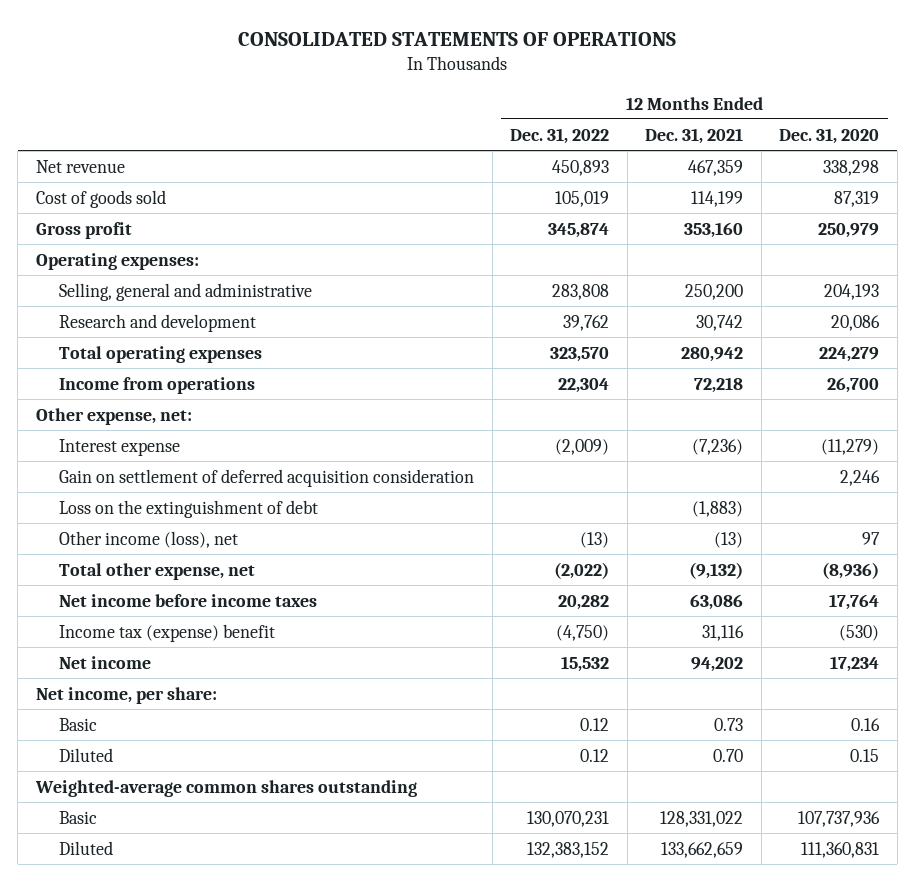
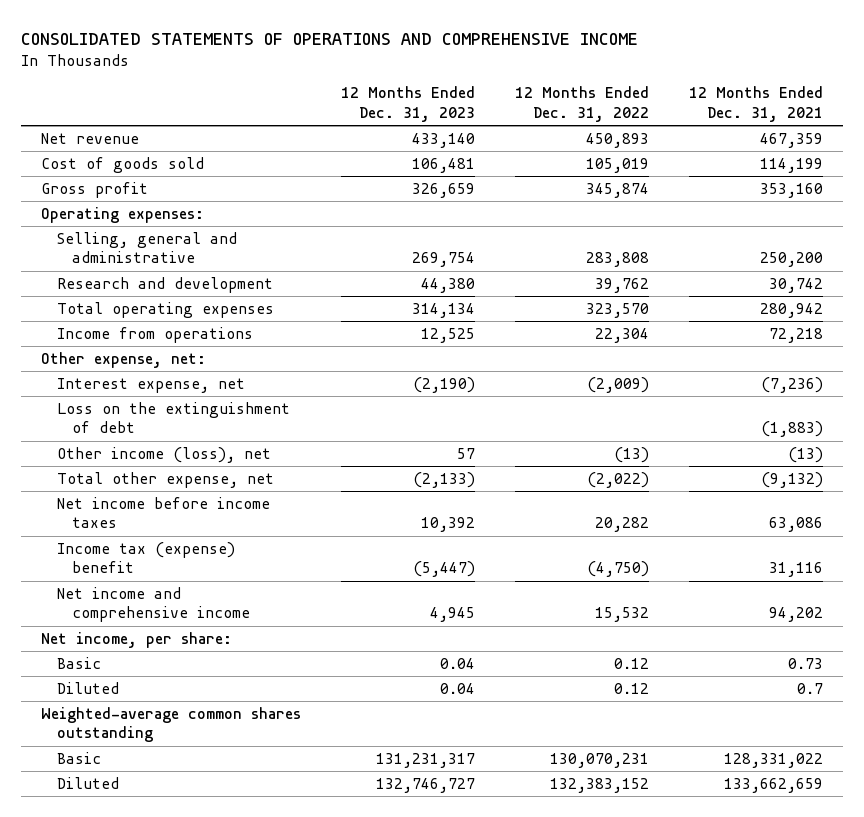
- CONSOLIDATED STATEMENTS OF OPERATIONS
+ CONSOLIDATED STATEMENTS OF OPERATIONS AND COMPREHENSIVE INCOME
- | 12 Months Ended Dec. 31, 2022 | 12 Months Ended Dec. 31, 2021 | 12 Months Ended Dec. 31, 2020
+ | 12 Months Ended Dec. 31, 2023 | 12 Months Ended Dec. 31, 2022 | 12 Months Ended Dec. 31, 2021
- Interest expense | (2,009) | (7,236) | (11,279)
- Gain on settlement of deferred acquisition consideration | | | 2,246
+ Interest expense, net | (2,190) | (2,009) | (7,236)
- Net income | 15,532 | 94,202 | 17,234
+ Net income and comprehensive income | 4,945 | 15,532 | 94,202
- Diluted | 0.12 | 0.70 | 0.15
+ Diluted | 0.04 | 0.12 | 0.7

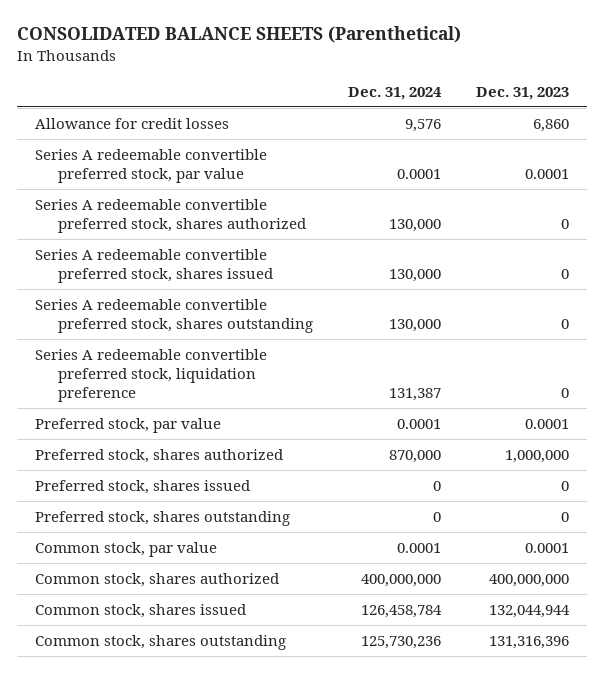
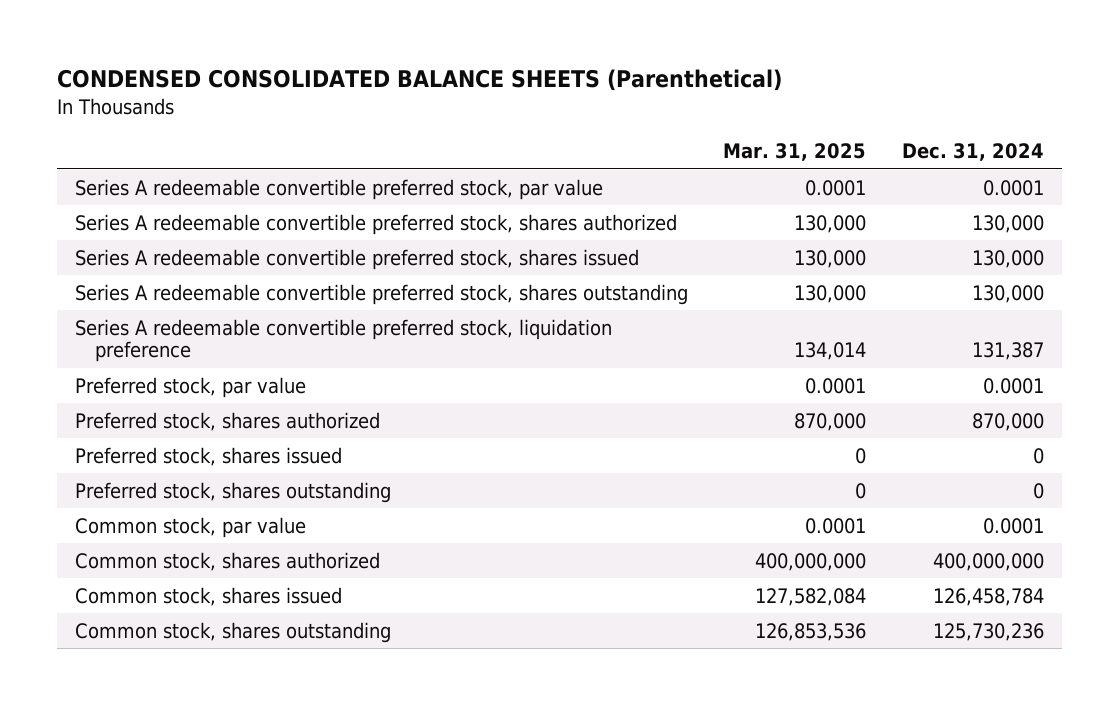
- CONSOLIDATED BALANCE SHEETS (Parenthetical)
+ CONDENSED CONSOLIDATED BALANCE SHEETS (Parenthetical)
- | Dec. 31, 2024 | Dec. 31, 2023
+ | Mar. 31, 2025 | Dec. 31, 2024
- Allowance for credit losses | 9,576 | 6,860

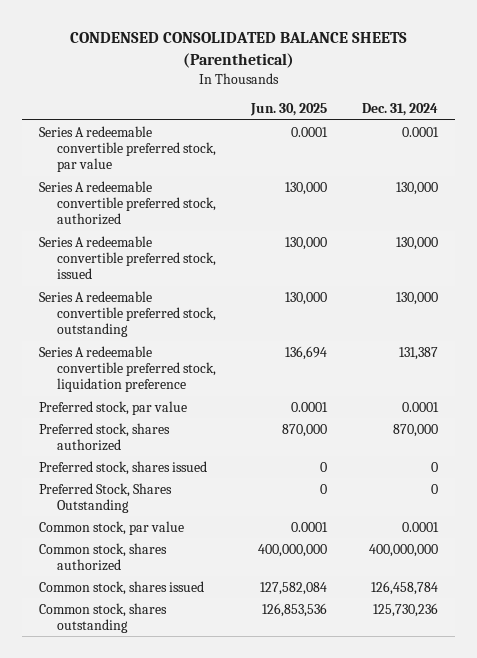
- | Mar. 31, 2025 | Dec. 31, 2024
+ | Jun. 30, 2025 | Dec. 31, 2024
- Series A redeemable convertible preferred stock, shares authorized | 130,000 | 130,000
- Series A redeemable convertible preferred stock, shares issued | 130,000 | 130,000
- Series A redeemable convertible preferred stock, shares outstanding | 130,000 | 130,000
+ Series A redeemable convertible preferred stock, authorized | 130,000 | 130,000
+ Series A redeemable convertible preferred stock, issued | 130,000 | 130,000
+ Series A redeemable convertible preferred stock, outstanding | 130,000 | 130,000
- Preferred stock, shares outstanding | 0 | 0
+ Preferred Stock, Shares Outstanding | 0 | 0

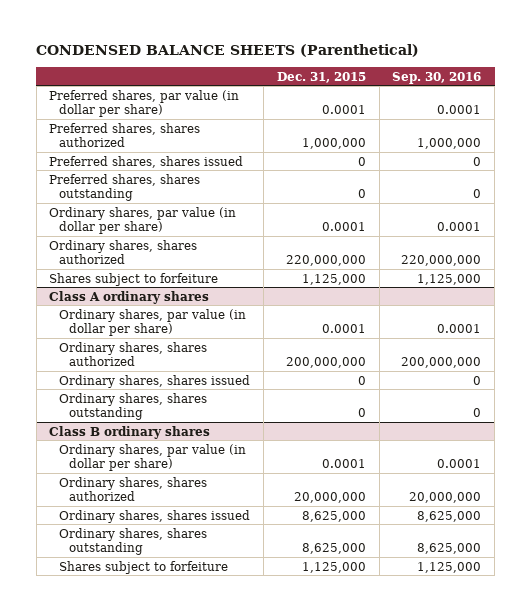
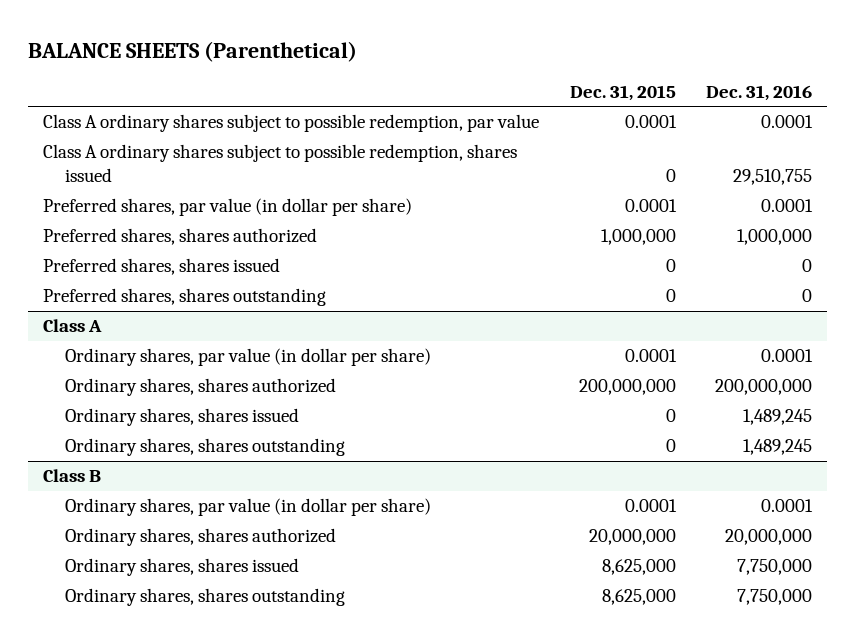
- CONDENSED BALANCE SHEETS (Parenthetical)
+ BALANCE SHEETS (Parenthetical)
- | Dec. 31, 2015 | Sep. 30, 2016
+ | Dec. 31, 2015 | Dec. 31, 2016
+ Class A ordinary shares subject to possible redemption, par value | 0.0001 | 0.0001
+ Class A ordinary shares subject to possible redemption, shares issued | 0 | 29,510,755
- Ordinary shares, par value (in dollar per share) | 0.0001 | 0.0001
- Ordinary shares, shares authorized | 220,000,000 | 220,000,000
- Shares subject to forfeiture | 1,125,000 | 1,125,000
- Class A ordinary shares
+ Class A
- Class B ordinary shares
+ Class B
- Shares subject to forfeiture | 1,125,000 | 1,125,000

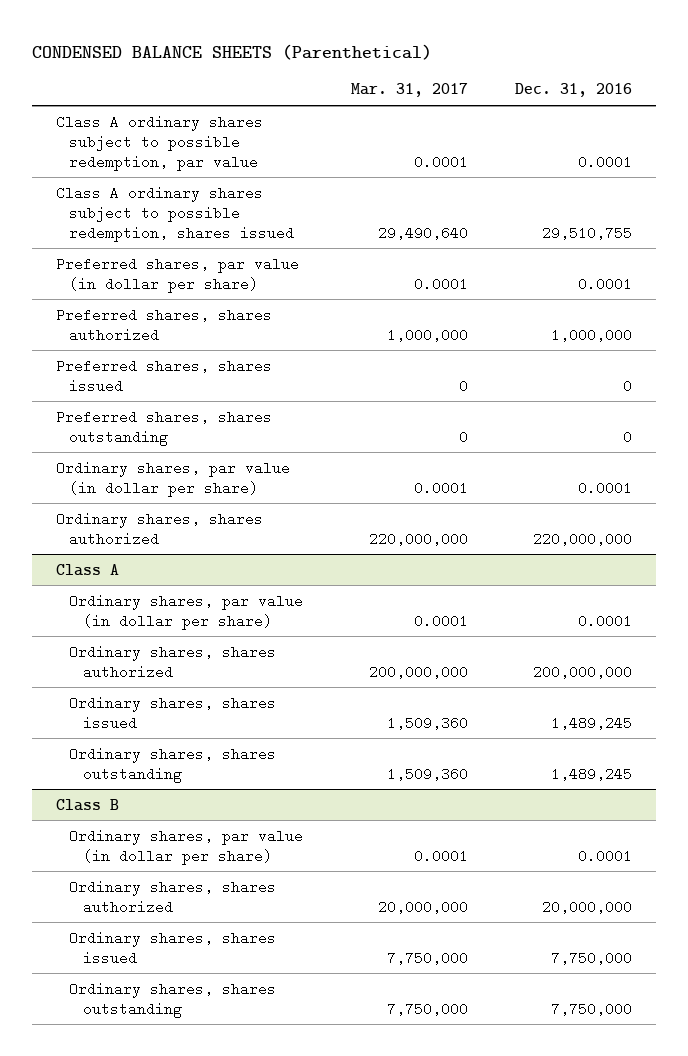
- BALANCE SHEETS (Parenthetical)
+ CONDENSED BALANCE SHEETS (Parenthetical)
- | Dec. 31, 2015 | Dec. 31, 2016
+ | Mar. 31, 2017 | Dec. 31, 2016
+ Ordinary shares, par value (in dollar per share) | 0.0001 | 0.0001
+ Ordinary shares, shares authorized | 220,000,000 | 220,000,000

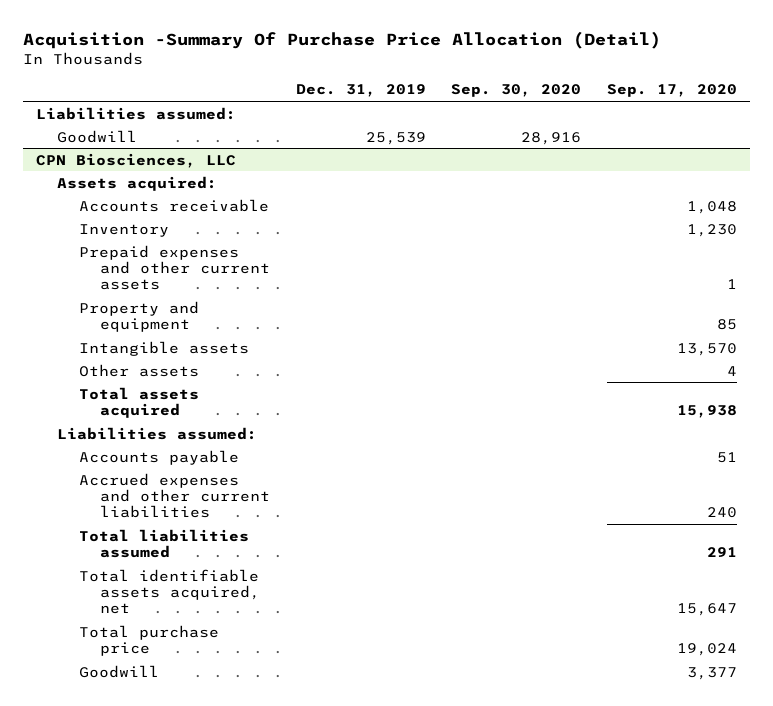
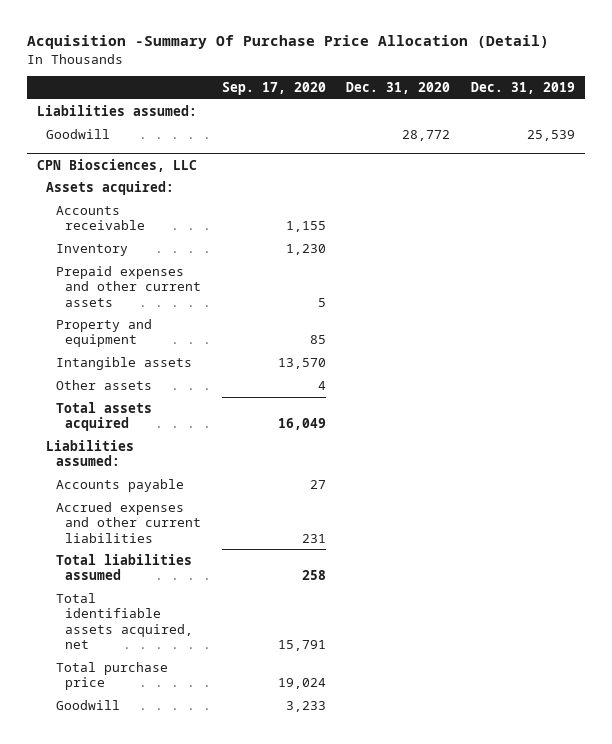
- | Dec. 31, 2019 | Sep. 30, 2020 | Sep. 17, 2020
+ | Sep. 17, 2020 | Dec. 31, 2020 | Dec. 31, 2019
@ CPN Biosciences, LLC
- Accounts receivable | | | 1,048
+ Accounts receivable | 1,155 | |
- Prepaid expenses and other current assets | | | 1
+ Prepaid expenses and other current assets | 5 | |
- Total assets acquired | | | 15,938
+ Total assets acquired | 16,049 | |
- Accounts payable | | | 51
- Accrued expenses and other current liabilities | | | 240
- Total liabilities assumed | | | 291
- Total identifiable assets acquired, net | | | 15,647
+ Accounts payable | 27 | |
+ Accrued expenses and other current liabilities | 231 | |
+ Total liabilities assumed | 258 | |
+ Total identifiable assets acquired, net | 15,791 | |
- Goodwill | | | 3,377
+ Goodwill | 3,233 | |

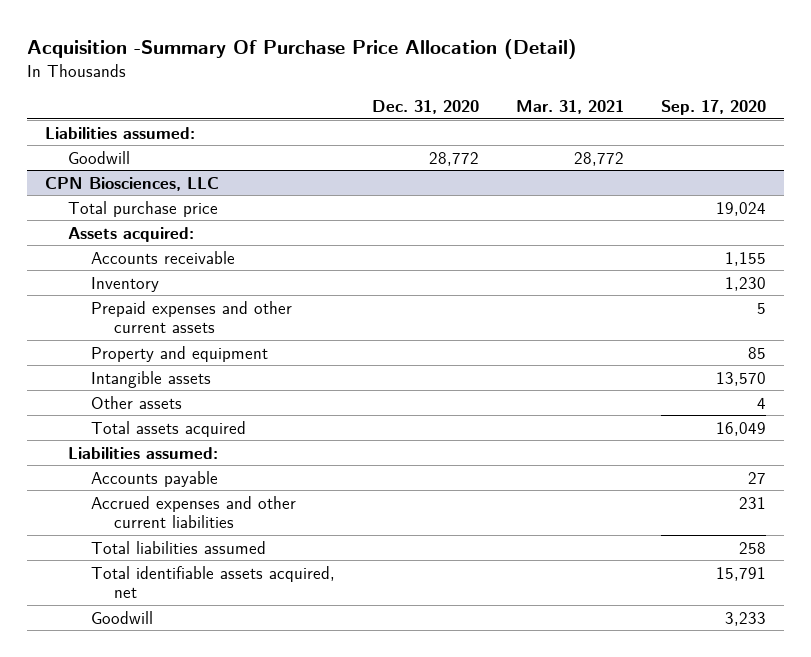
- | Sep. 17, 2020 | Dec. 31, 2020 | Dec. 31, 2019
+ | Dec. 31, 2020 | Mar. 31, 2021 | Sep. 17, 2020
@ CPN Biosciences, LLC
moved up: Total purchase price | | | 19,024

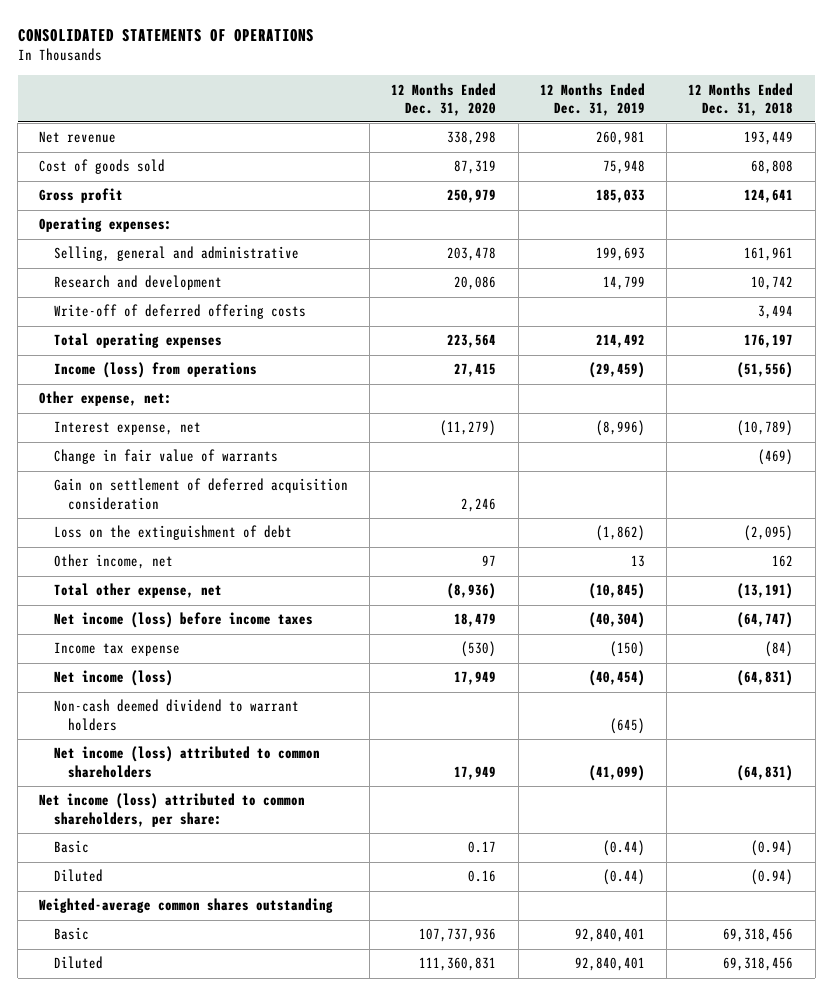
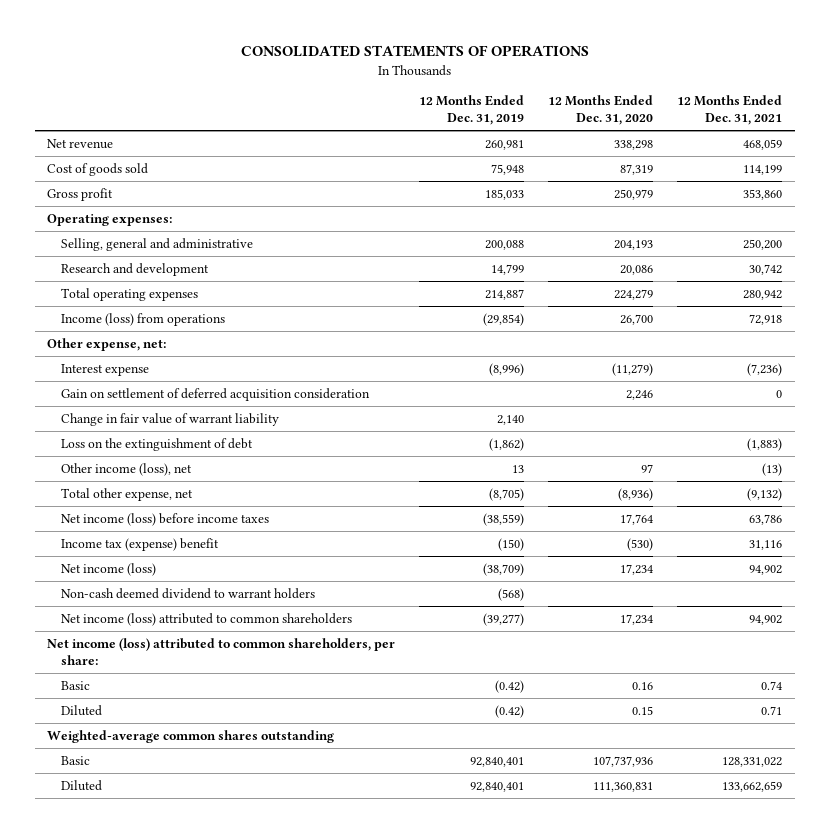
- | 12 Months Ended Dec. 31, 2020 | 12 Months Ended Dec. 31, 2019 | 12 Months Ended Dec. 31, 2018
+ | 12 Months Ended Dec. 31, 2019 | 12 Months Ended Dec. 31, 2020 | 12 Months Ended Dec. 31, 2021
- Selling, general and administrative | 203,478 | 199,693 | 161,961
+ Selling, general and administrative | 200,088 | 204,193 | 250,200
- Write-off of deferred offering costs | | | 3,494
- Total operating expenses | 223,564 | 214,492 | 176,197
- Income (loss) from operations | 27,415 | (29,459) | (51,556)
+ Total operating expenses | 214,887 | 224,279 | 280,942
+ Income (loss) from operations | (29,854) | 26,700 | 72,918
- Interest expense, net | (11,279) | (8,996) | (10,789)
- Change in fair value of warrants | | | (469)
+ Interest expense | (8,996) | (11,279) | (7,236)
+ Change in fair value of warrant liability | 2,140 | |
- Other income, net | 97 | 13 | 162
- Total other expense, net | (8,936) | (10,845) | (13,191)
- Net income (loss) before income taxes | 18,479 | (40,304) | (64,747)
- Income tax expense | (530) | (150) | (84)
- Net income (loss) | 17,949 | (40,454) | (64,831)
- Non-cash deemed dividend to warrant holders | | (645) |
- Net income (loss) attributed to common shareholders | 17,949 | (41,099) | (64,831)
+ Other income (loss), net | 13 | 97 | (13)
+ Total other expense, net | (8,705) | (8,936) | (9,132)
+ Net income (loss) before income taxes | (38,559) | 17,764 | 63,786
+ Income tax (expense) benefit | (150) | (530) | 31,116
+ Net income (loss) | (38,709) | 17,234 | 94,902
+ Non-cash deemed dividend to warrant holders | (568) | |
+ Net income (loss) attributed to common shareholders | (39,277) | 17,234 | 94,902
- Basic | 0.17 | (0.44) | (0.94)
- Diluted | 0.16 | (0.44) | (0.94)
+ Basic | (0.42) | 0.16 | 0.74
+ Diluted | (0.42) | 0.15 | 0.71

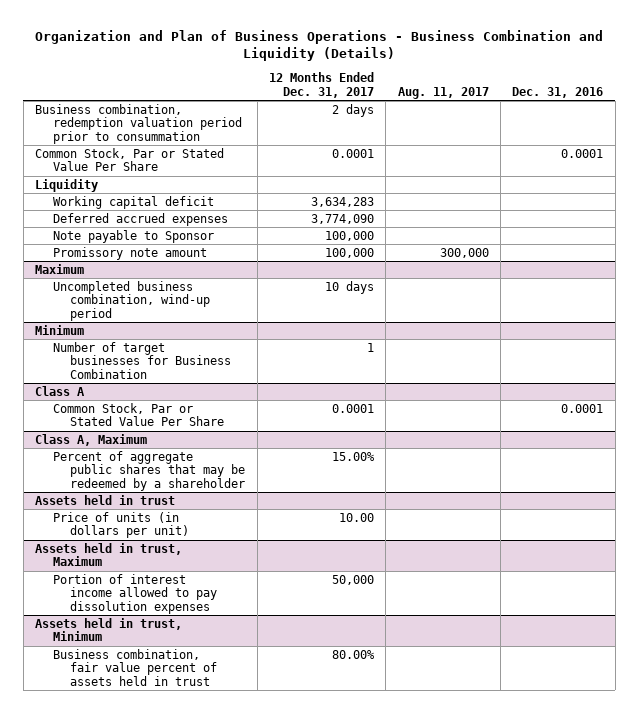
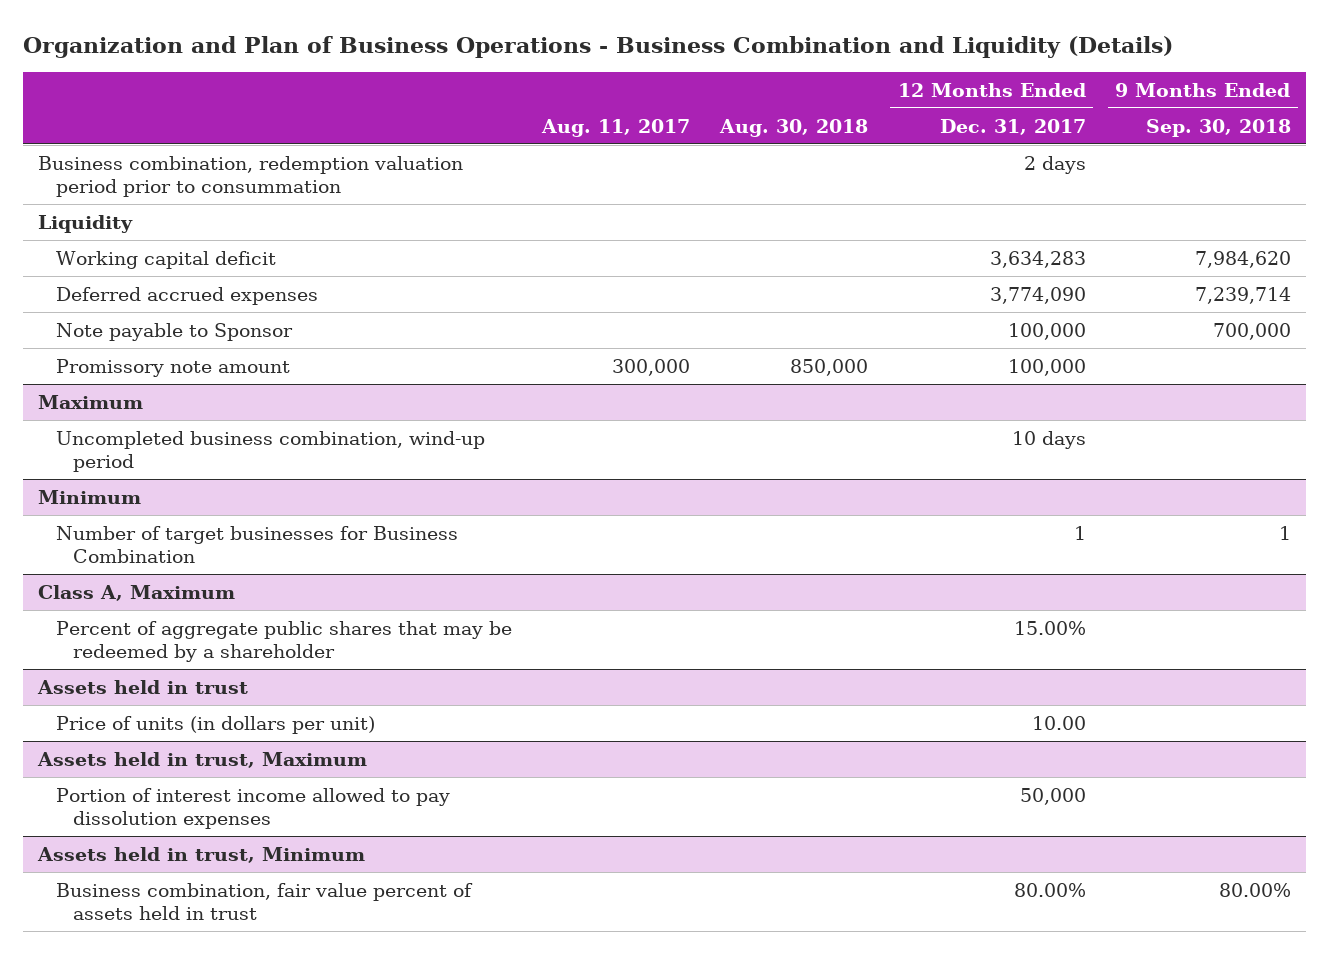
- | 12 Months Ended Dec. 31, 2017 | Aug. 11, 2017 | Dec. 31, 2016
+ | Aug. 11, 2017 | Aug. 30, 2018 | 12 Months Ended Dec. 31, 2017 | 9 Months Ended Sep. 30, 2018
- Common Stock, Par or Stated Value Per Share | 0.0001 | | 0.0001
- Class A
- Common Stock, Par or Stated Value Per Share | 0.0001 | | 0.0001

